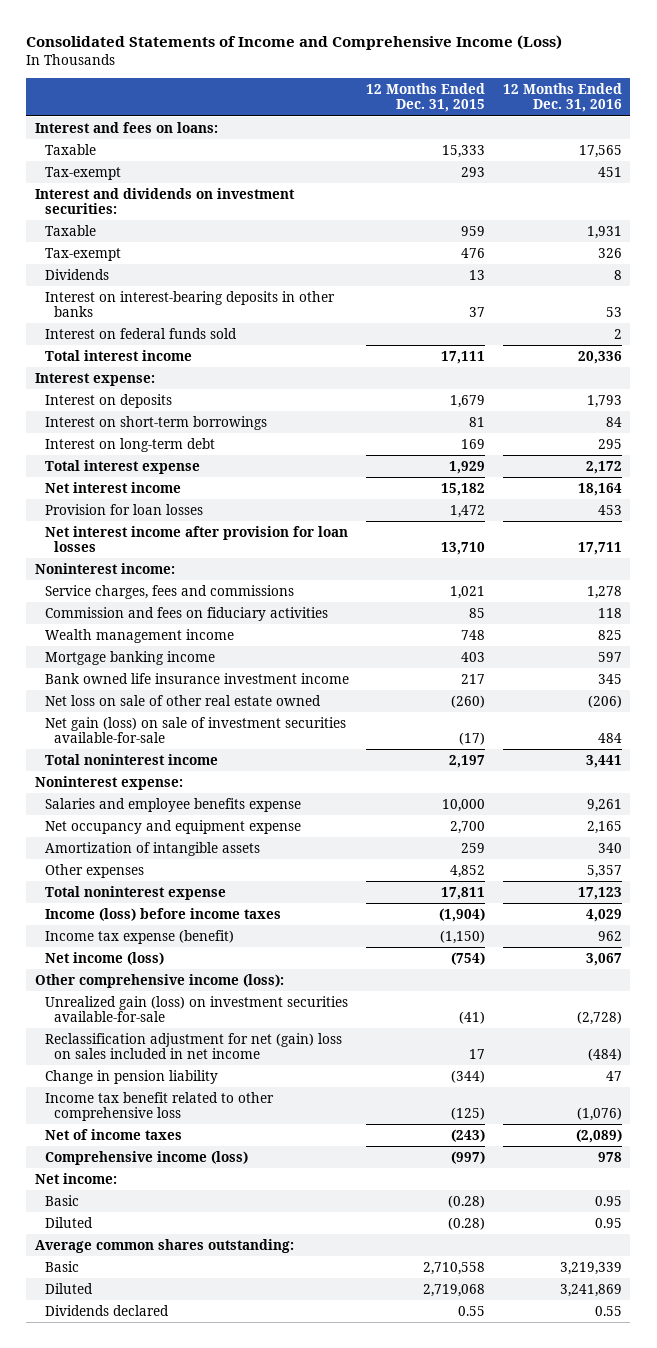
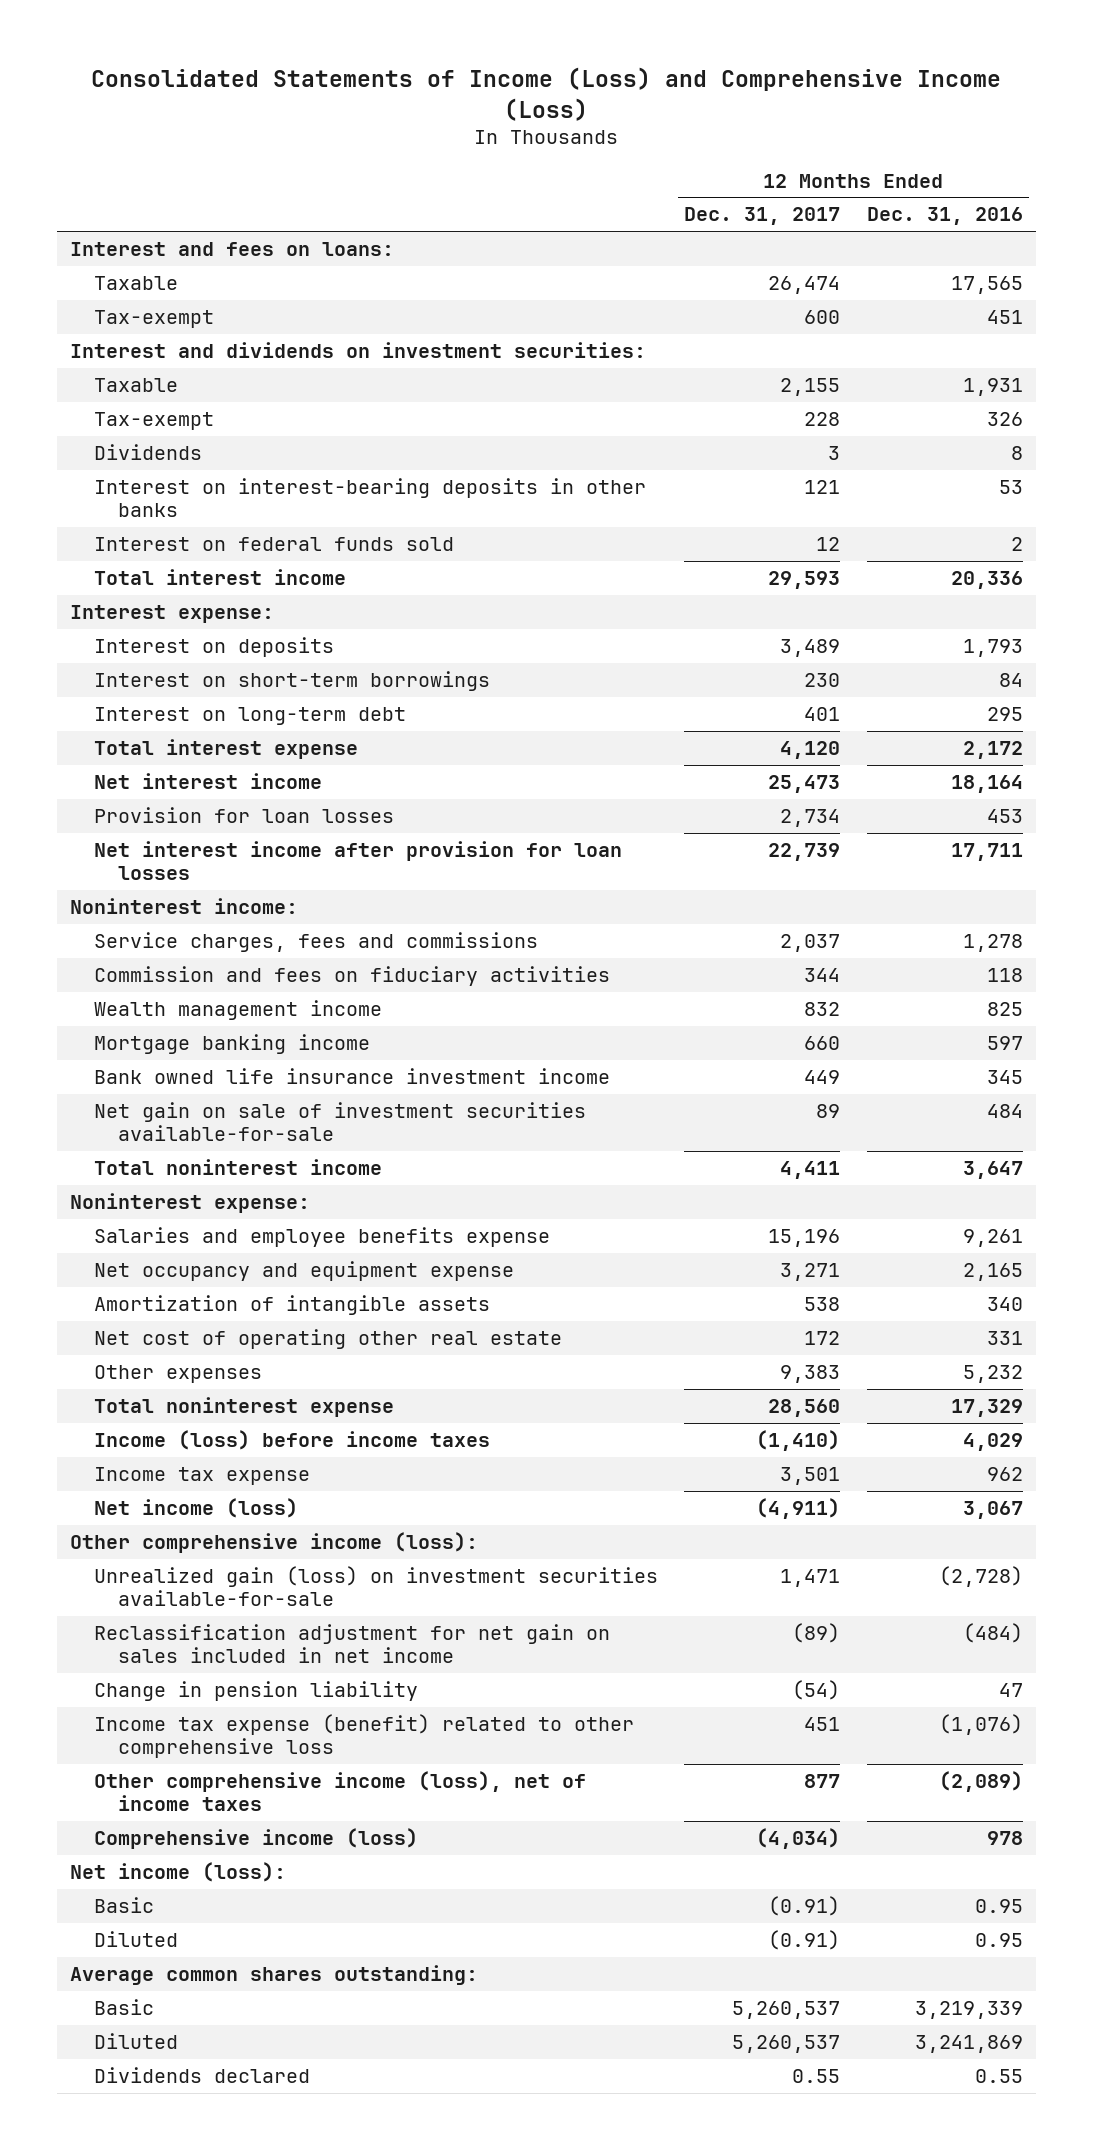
- Consolidated Statements of Income and Comprehensive Income (Loss)
+ Consolidated Statements of Income (Loss) and Comprehensive Income (Loss)
- | 12 Months Ended Dec. 31, 2015 | 12 Months Ended Dec. 31, 2016
+ | 12 Months Ended Dec. 31, 2017 | 12 Months Ended Dec. 31, 2016
- Net loss on sale of other real estate owned | (260) | (206)
- Net gain (loss) on sale of investment securities available-for-sale | (17) | 484
- Total noninterest income | 2,197 | 3,441
+ Net gain on sale of investment securities available-for-sale | 89 | 484
+ Total noninterest income | 4,411 | 3,647
- Other expenses | 4,852 | 5,357
- Total noninterest expense | 17,811 | 17,123
+ Net cost of operating other real estate | 172 | 331
+ Other expenses | 9,383 | 5,232
+ Total noninterest expense | 28,560 | 17,329
- Income tax expense (benefit) | (1,150) | 962
+ Income tax expense | 3,501 | 962
- Reclassification adjustment for net (gain) loss on sales included in net income | 17 | (484)
+ Reclassification adjustment for net gain on sales included in net income | (89) | (484)
- Income tax benefit related to other comprehensive loss | (125) | (1,076)
- Net of income taxes | (243) | (2,089)
+ Income tax expense (benefit) related to other comprehensive loss | 451 | (1,076)
+ Other comprehensive income (loss), net of income taxes | 877 | (2,089)
- Net income:
+ Net income (loss):

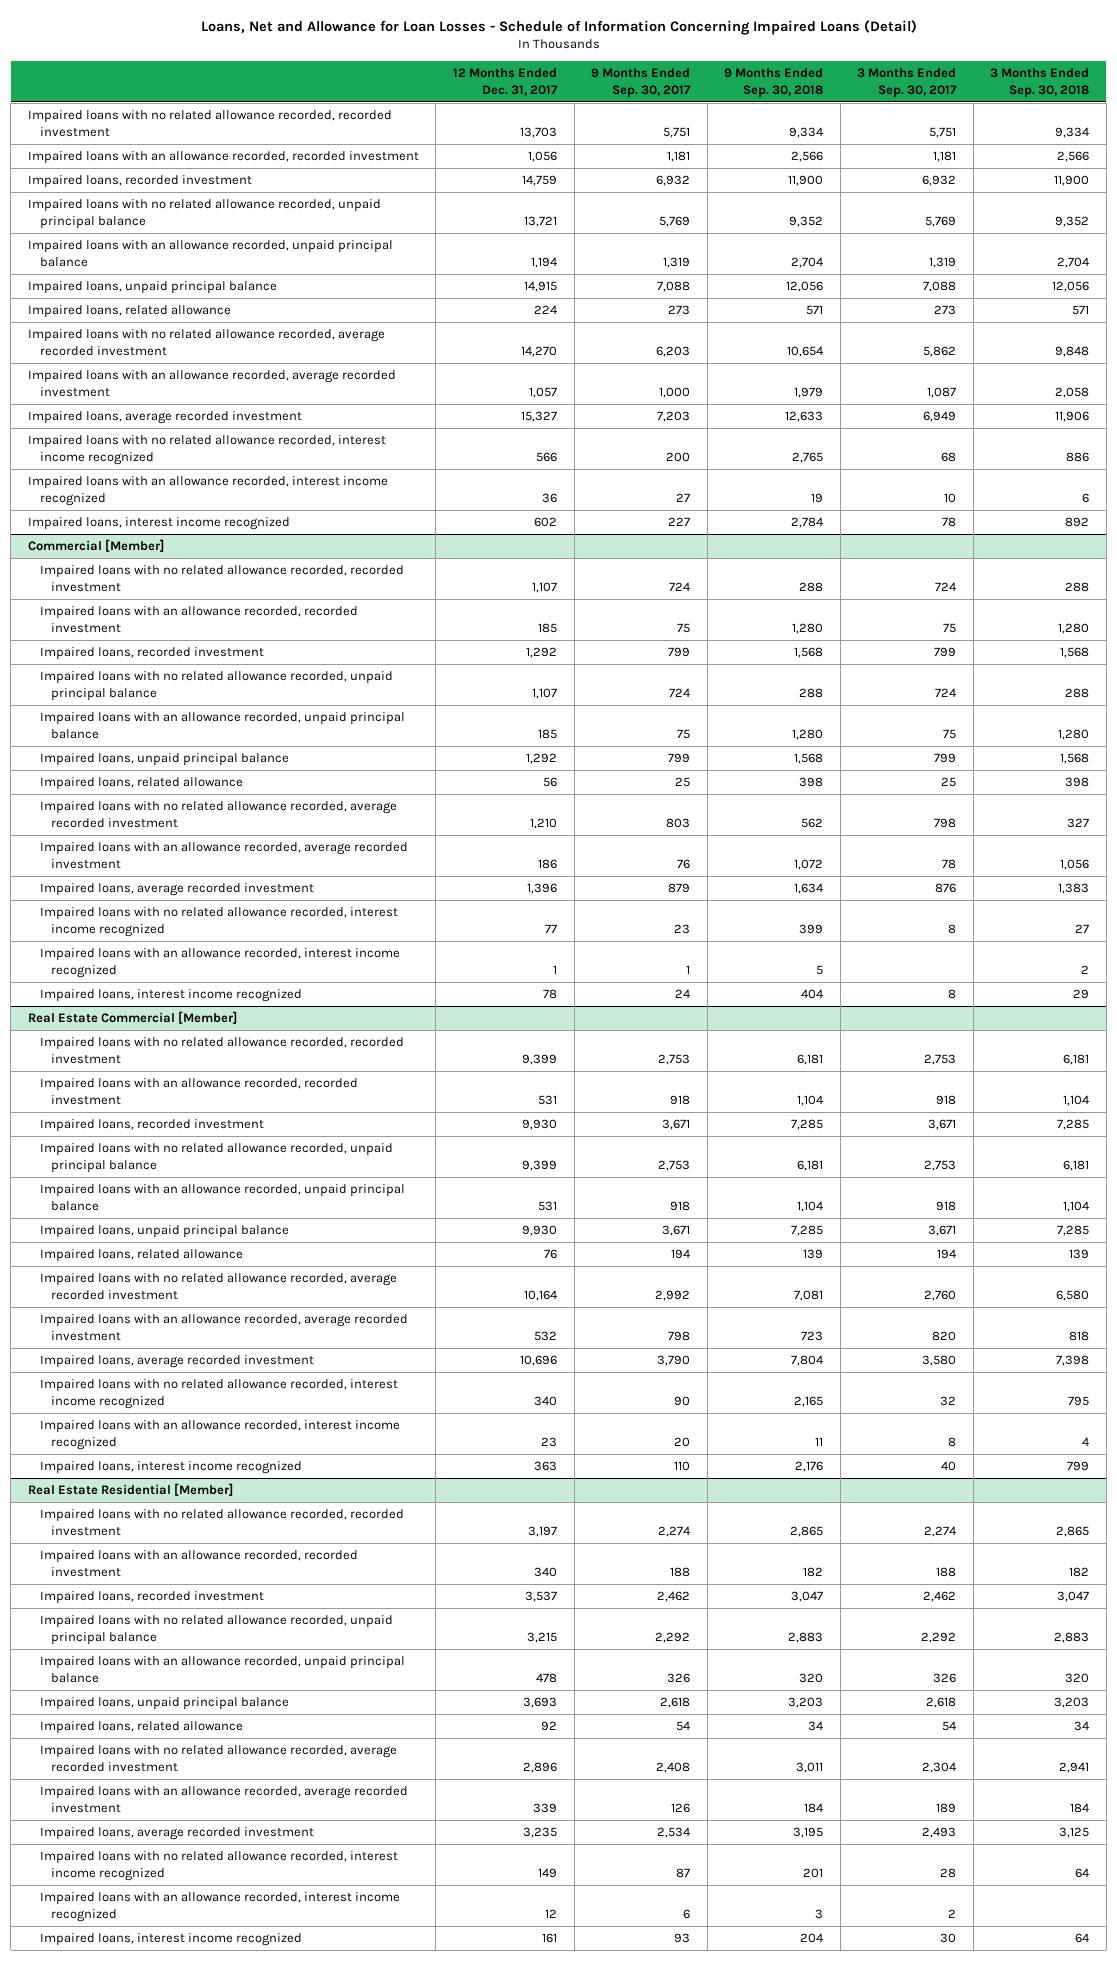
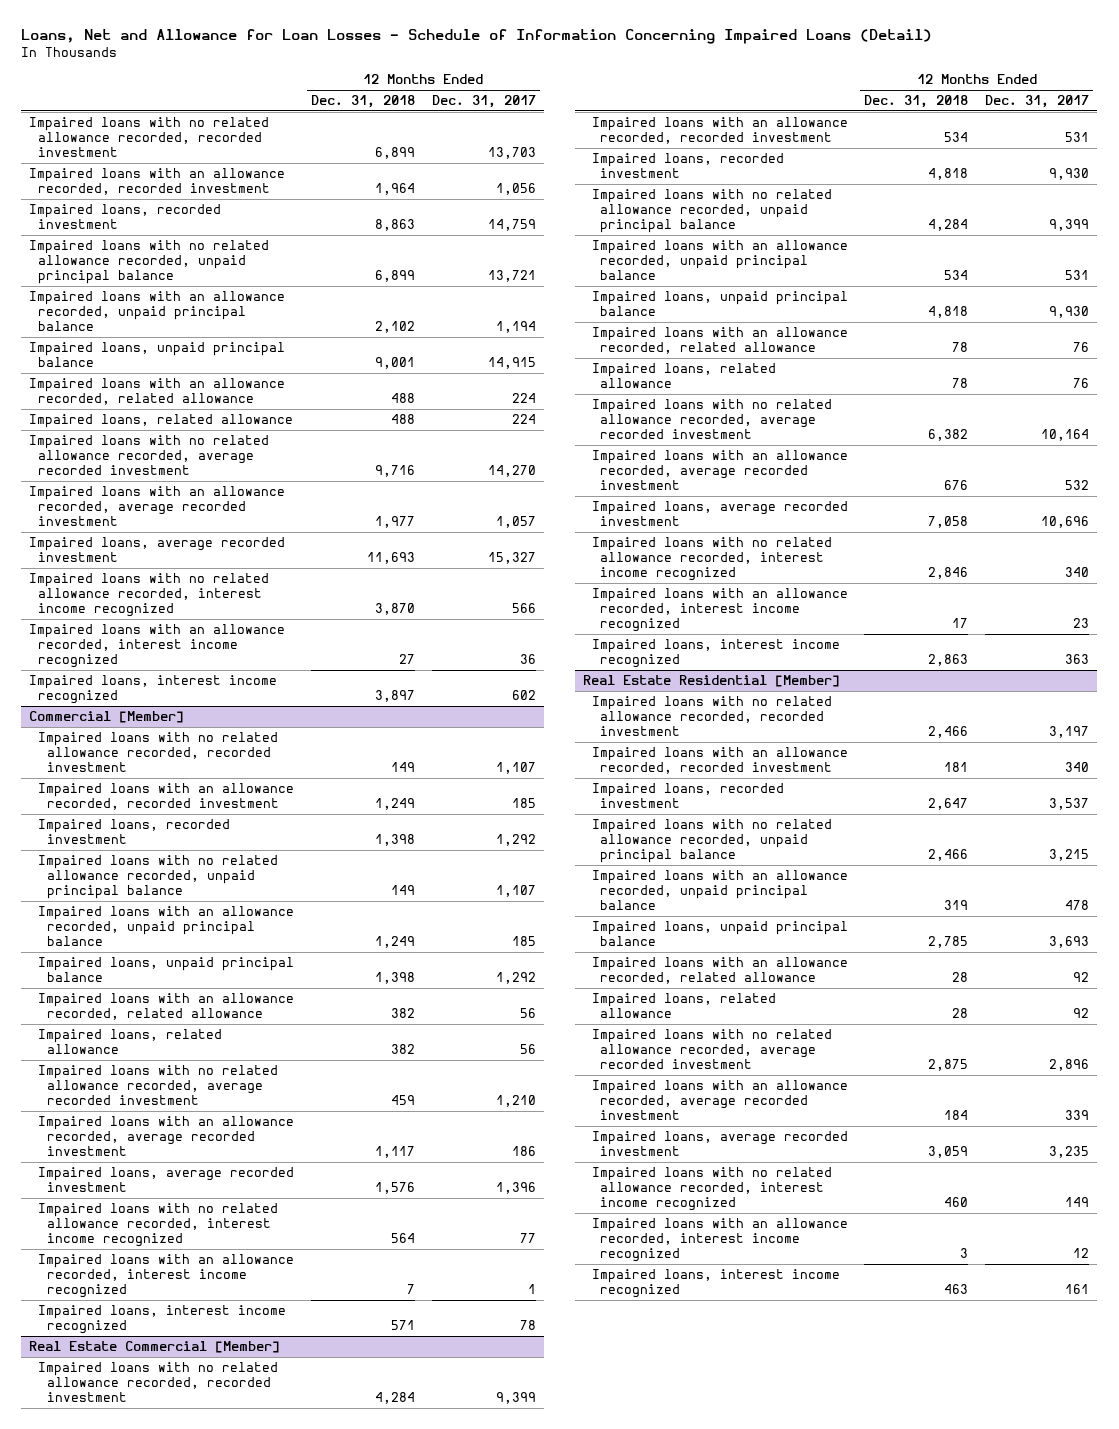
- | 12 Months Ended Dec. 31, 2017 | 9 Months Ended Sep. 30, 2017 | 9 Months Ended Sep. 30, 2018 | 3 Months Ended Sep. 30, 2017 | 3 Months Ended Sep. 30, 2018
+ | 12 Months Ended Dec. 31, 2018 | 12 Months Ended Dec. 31, 2017
+ Impaired loans with an allowance recorded, related allowance | 488 | 224
@ Commercial [Member]
+ Impaired loans with an allowance recorded, related allowance | 382 | 56
@ Real Estate Commercial [Member]
+ Impaired loans with an allowance recorded, related allowance | 78 | 76
@ Real Estate Residential [Member]
+ Impaired loans with an allowance recorded, related allowance | 28 | 92

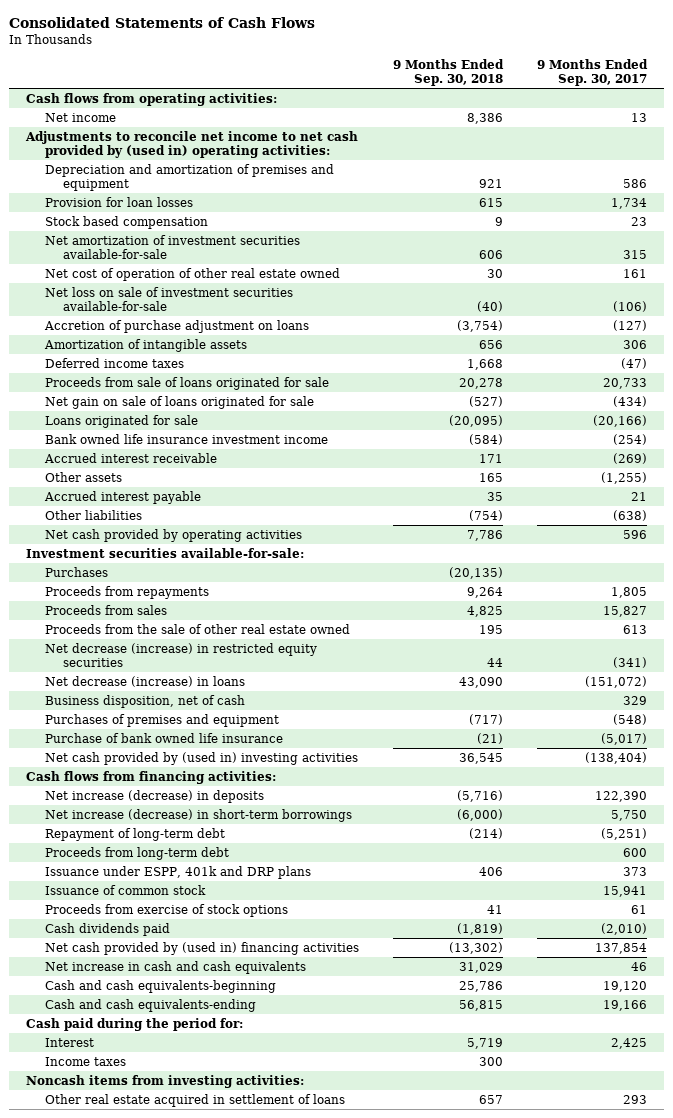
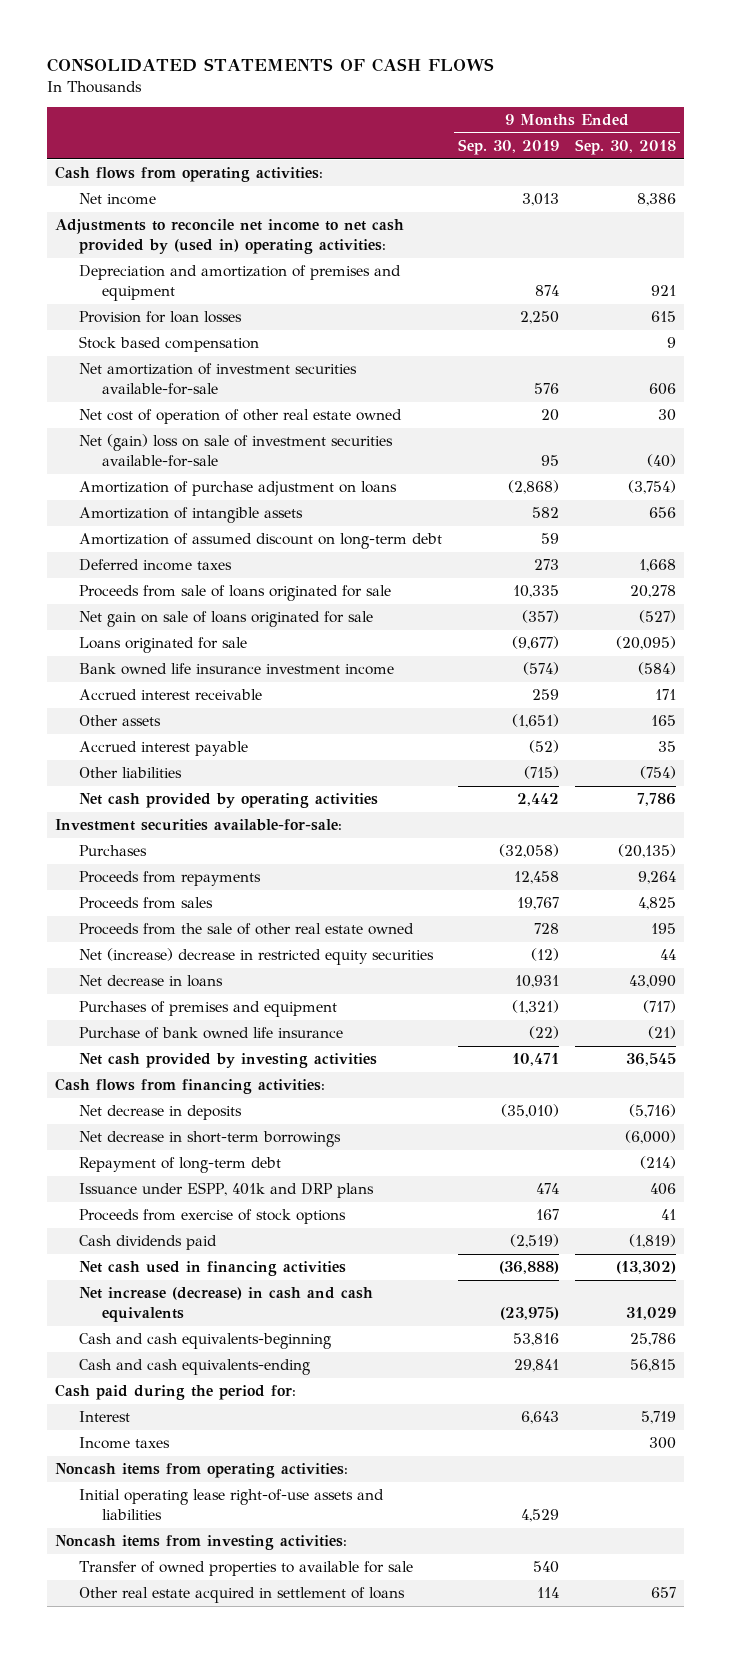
- Consolidated Statements of Cash Flows
+ CONSOLIDATED STATEMENTS OF CASH FLOWS
- | 9 Months Ended Sep. 30, 2018 | 9 Months Ended Sep. 30, 2017
+ | 9 Months Ended Sep. 30, 2019 | 9 Months Ended Sep. 30, 2018
- Net loss on sale of investment securities available-for-sale | (40) | (106)
- Accretion of purchase adjustment on loans | (3,754) | (127)
+ Net (gain) loss on sale of investment securities available-for-sale | 95 | (40)
+ Amortization of purchase adjustment on loans | (2,868) | (3,754)
+ Amortization of assumed discount on long-term debt | 59 |
- Net decrease (increase) in restricted equity securities | 44 | (341)
- Net decrease (increase) in loans | 43,090 | (151,072)
- Business disposition, net of cash | | 329
+ Net (increase) decrease in restricted equity securities | (12) | 44
+ Net decrease in loans | 10,931 | 43,090
- Net cash provided by (used in) investing activities | 36,545 | (138,404)
+ Net cash provided by investing activities | 10,471 | 36,545
- Net increase (decrease) in deposits | (5,716) | 122,390
- Net increase (decrease) in short-term borrowings | (6,000) | 5,750
+ Net decrease in deposits | (35,010) | (5,716)
+ Net decrease in short-term borrowings | | (6,000)
- Proceeds from long-term debt | | 600
- Issuance of common stock | | 15,941
- Net cash provided by (used in) financing activities | (13,302) | 137,854
- Net increase in cash and cash equivalents | 31,029 | 46
+ Net cash used in financing activities | (36,888) | (13,302)
+ Net increase (decrease) in cash and cash equivalents | (23,975) | 31,029
+ Noncash items from operating activities:
+ Initial operating lease right-of-use assets and liabilities | 4,529 |
+ Transfer of owned properties to available for sale | 540 |

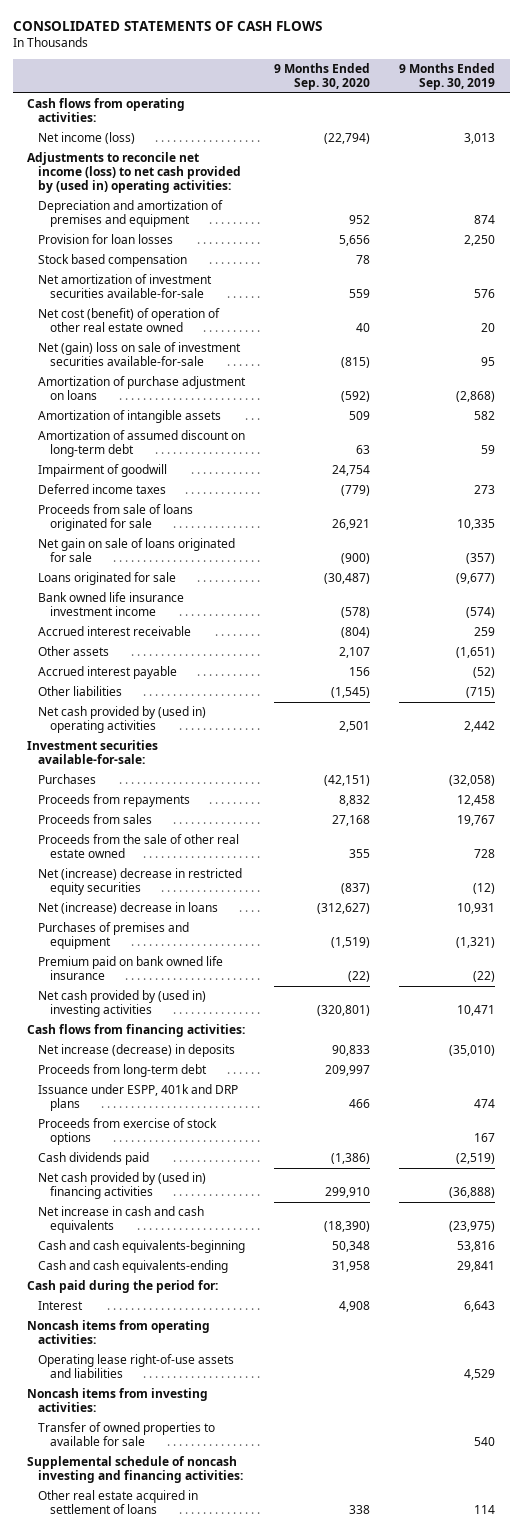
- | 9 Months Ended Sep. 30, 2019 | 9 Months Ended Sep. 30, 2018
+ | 9 Months Ended Sep. 30, 2020 | 9 Months Ended Sep. 30, 2019
- Net income | 3,013 | 8,386
- Adjustments to reconcile net income to net cash provided by (used in) operating activities:
+ Net income (loss) | (22,794) | 3,013
+ Adjustments to reconcile net income (loss) to net cash provided by (used in) operating activities:
- Net cost of operation of other real estate owned | 20 | 30
+ Net cost (benefit) of operation of other real estate owned | 40 | 20
+ Impairment of goodwill | 24,754 |
- Net cash provided by operating activities | 2,442 | 7,786
+ Net cash provided by (used in) operating activities | 2,501 | 2,442
- Net decrease in loans | 10,931 | 43,090
+ Net (increase) decrease in loans | (312,627) | 10,931
- Purchase of bank owned life insurance | (22) | (21)
- Net cash provided by investing activities | 10,471 | 36,545
+ Premium paid on bank owned life insurance | (22) | (22)
+ Net cash provided by (used in) investing activities | (320,801) | 10,471
- Net decrease in deposits | (35,010) | (5,716)
- Net decrease in short-term borrowings | | (6,000)
- Repayment of long-term debt | | (214)
+ Net increase (decrease) in deposits | 90,833 | (35,010)
+ Proceeds from long-term debt | 209,997 |
- Net cash used in financing activities | (36,888) | (13,302)
- Net increase (decrease) in cash and cash equivalents | (23,975) | 31,029
+ Net cash provided by (used in) financing activities | 299,910 | (36,888)
+ Net increase in cash and cash equivalents | (18,390) | (23,975)
- Income taxes | | 300
- Initial operating lease right-of-use assets and liabilities | 4,529 |
+ Operating lease right-of-use assets and liabilities | | 4,529
+ Supplemental schedule of noncash investing and financing activities:

